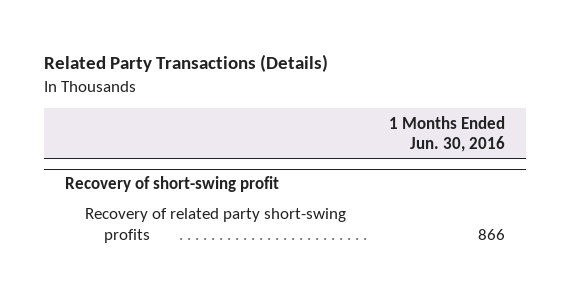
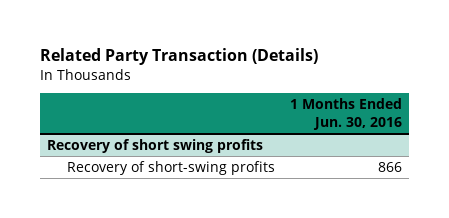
- Related Party Transactions (Details)
+ Related Party Transaction (Details)
- Recovery of short-swing profit
- Recovery of related party short-swing profits | 866
+ Recovery of short swing profits
+ Recovery of short-swing profits | 866

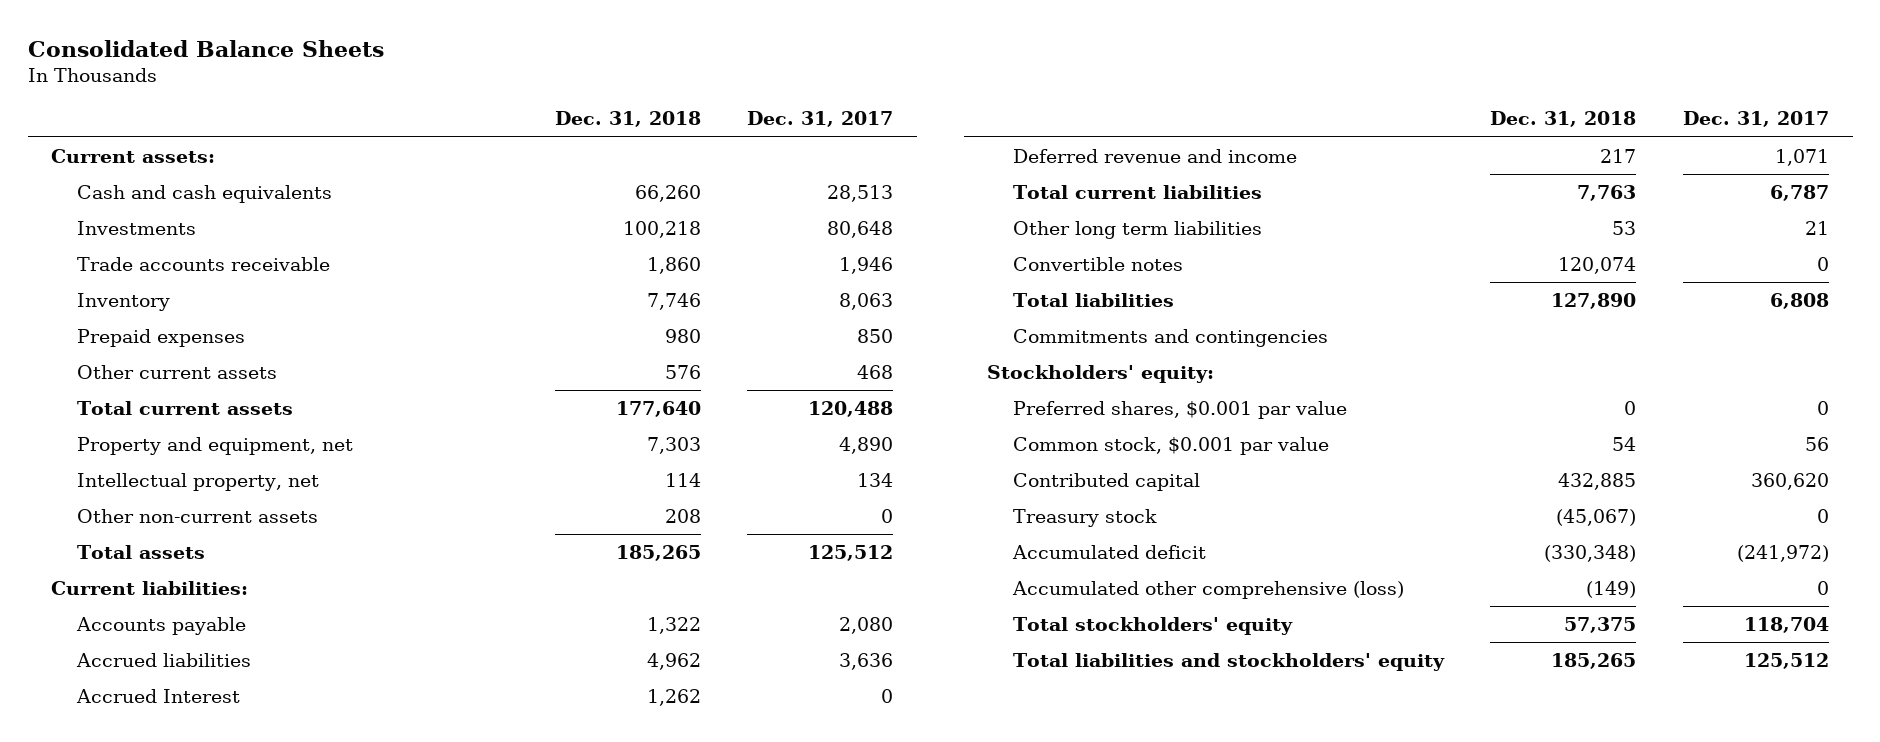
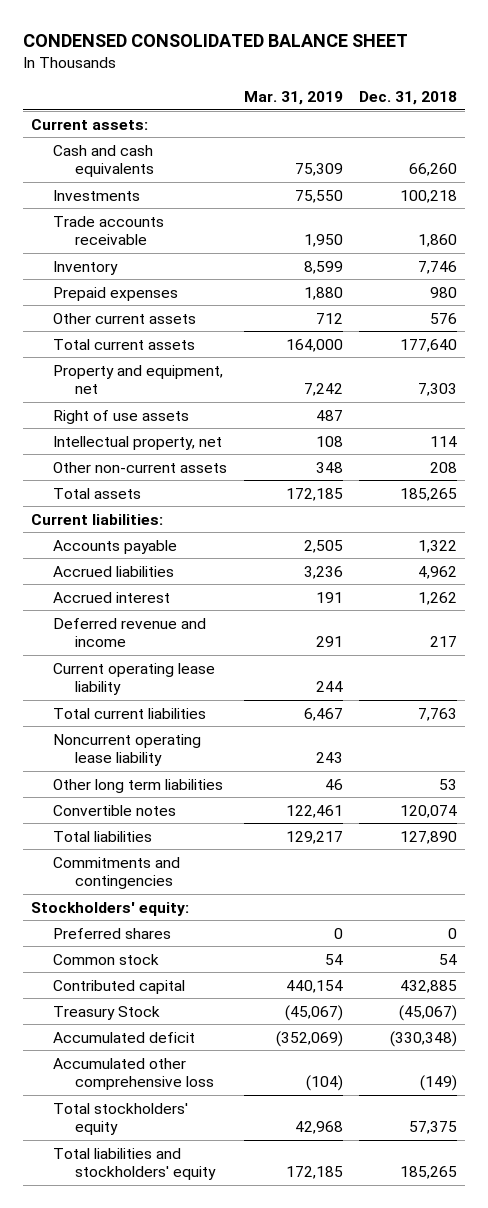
- Consolidated Balance Sheets
+ CONDENSED CONSOLIDATED BALANCE SHEET
- | Dec. 31, 2018 | Dec. 31, 2017
+ | Mar. 31, 2019 | Dec. 31, 2018
+ Right of use assets | 487 |
- Accrued Interest | 1,262 | 0
+ Accrued interest | 191 | 1,262
+ Current operating lease liability | 244 |
+ Noncurrent operating lease liability | 243 |
- Preferred shares, $0.001 par value | 0 | 0
- Common stock, $0.001 par value | 54 | 56
+ Preferred shares | 0 | 0
+ Common stock | 54 | 54
- Treasury stock | (45,067) | 0
+ Treasury Stock | (45,067) | (45,067)
- Accumulated other comprehensive (loss) | (149) | 0
+ Accumulated other comprehensive loss | (104) | (149)

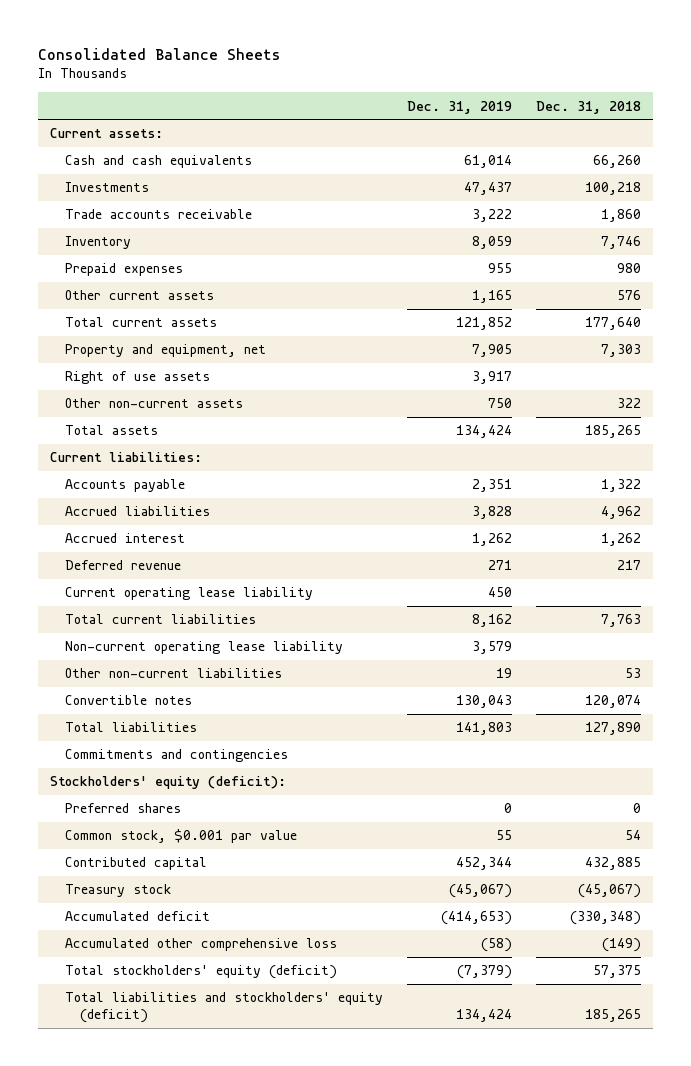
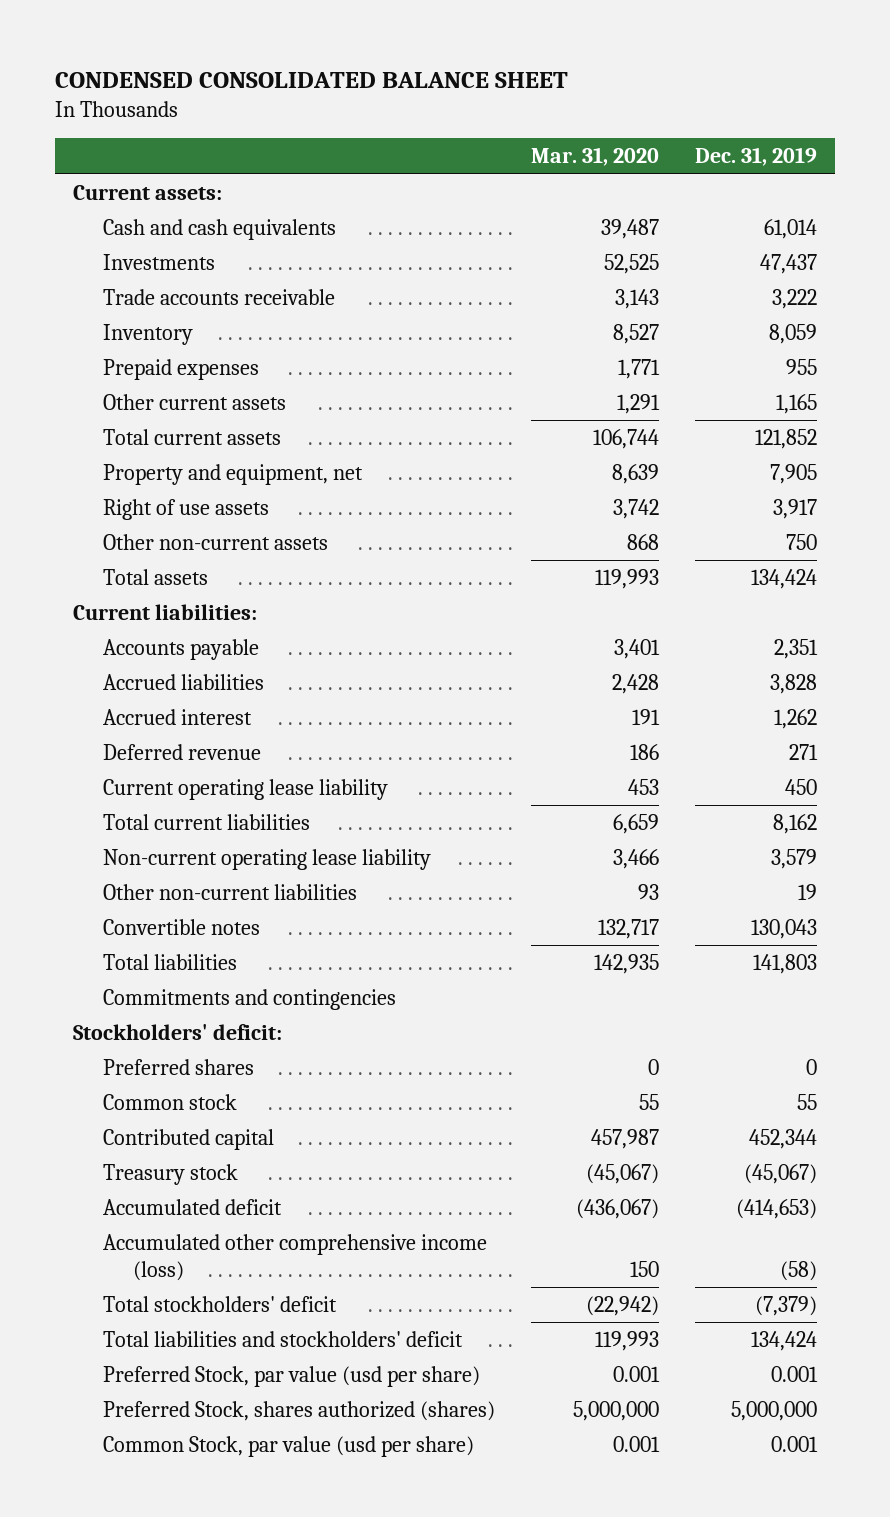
- Consolidated Balance Sheets
+ CONDENSED CONSOLIDATED BALANCE SHEET
- | Dec. 31, 2019 | Dec. 31, 2018
+ | Mar. 31, 2020 | Dec. 31, 2019
- Stockholders' equity (deficit):
+ Stockholders' deficit:
- Common stock, $0.001 par value | 55 | 54
+ Common stock | 55 | 55
- Accumulated other comprehensive loss | (58) | (149)
- Total stockholders' equity (deficit) | (7,379) | 57,375
- Total liabilities and stockholders' equity (deficit) | 134,424 | 185,265
+ Accumulated other comprehensive income (loss) | 150 | (58)
+ Total stockholders' deficit | (22,942) | (7,379)
+ Total liabilities and stockholders' deficit | 119,993 | 134,424
+ Preferred Stock, par value (usd per share) | 0.001 | 0.001
+ Preferred Stock, shares authorized (shares) | 5,000,000 | 5,000,000
+ Common Stock, par value (usd per share) | 0.001 | 0.001

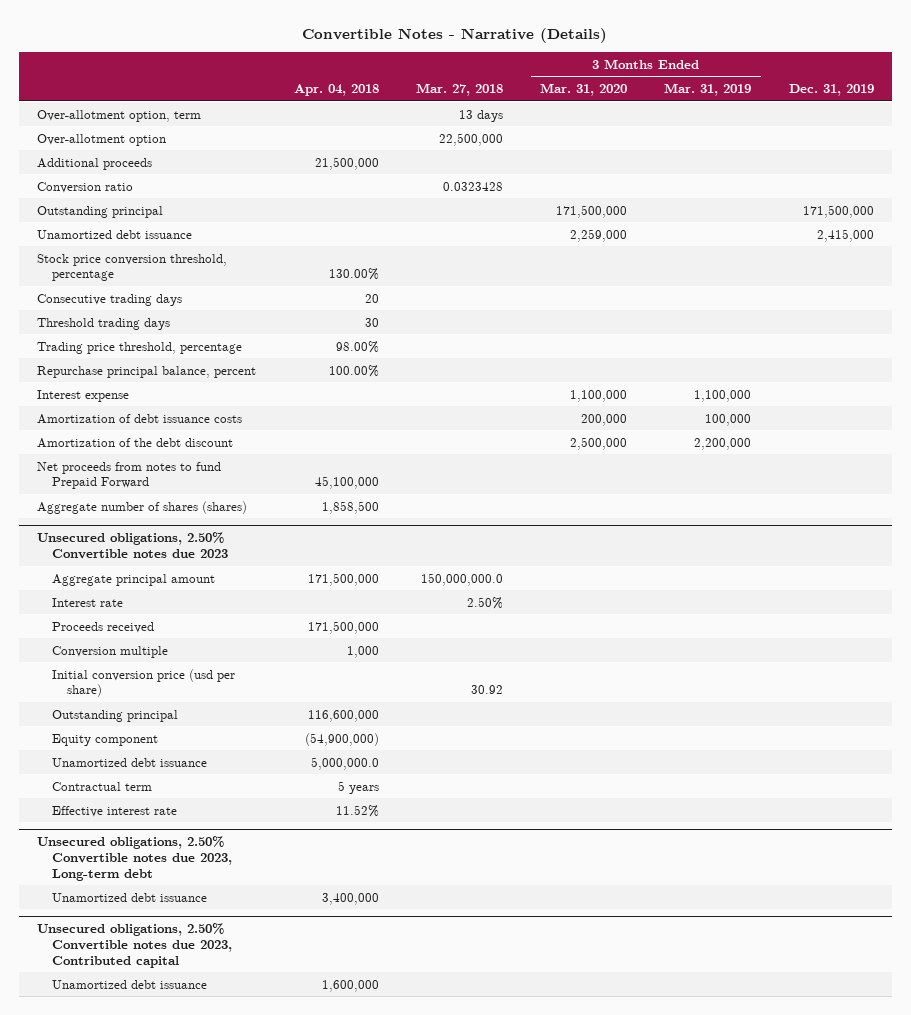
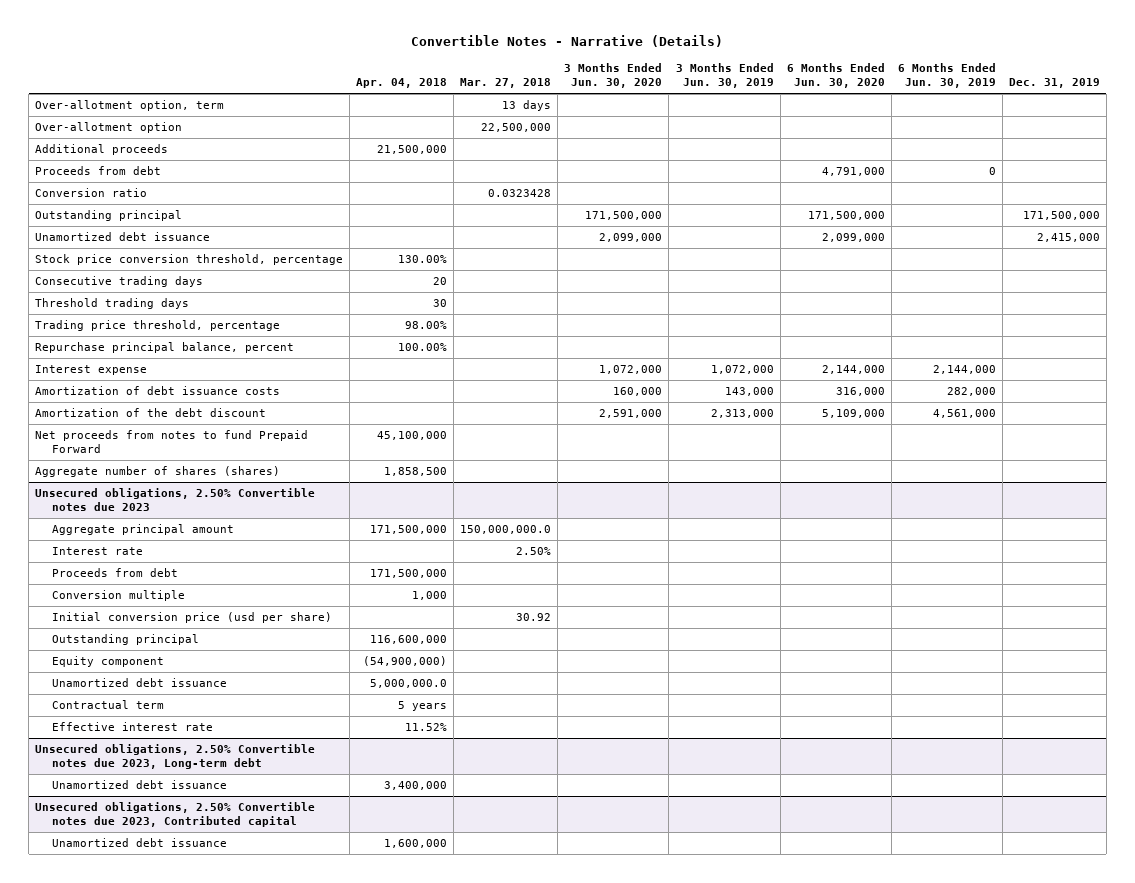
- | Apr. 04, 2018 | Mar. 27, 2018 | 3 Months Ended Mar. 31, 2020 | 3 Months Ended Mar. 31, 2019 | Dec. 31, 2019
+ | Apr. 04, 2018 | Mar. 27, 2018 | 3 Months Ended Jun. 30, 2020 | 3 Months Ended Jun. 30, 2019 | 6 Months Ended Jun. 30, 2020 | 6 Months Ended Jun. 30, 2019 | Dec. 31, 2019
+ Proceeds from debt | | | | | 4,791,000 | 0 |
@ Unsecured obligations, 2.50% Convertible notes due 2023
- Proceeds received | 171,500,000 | | | |
+ Proceeds from debt | 171,500,000 | | | | | |

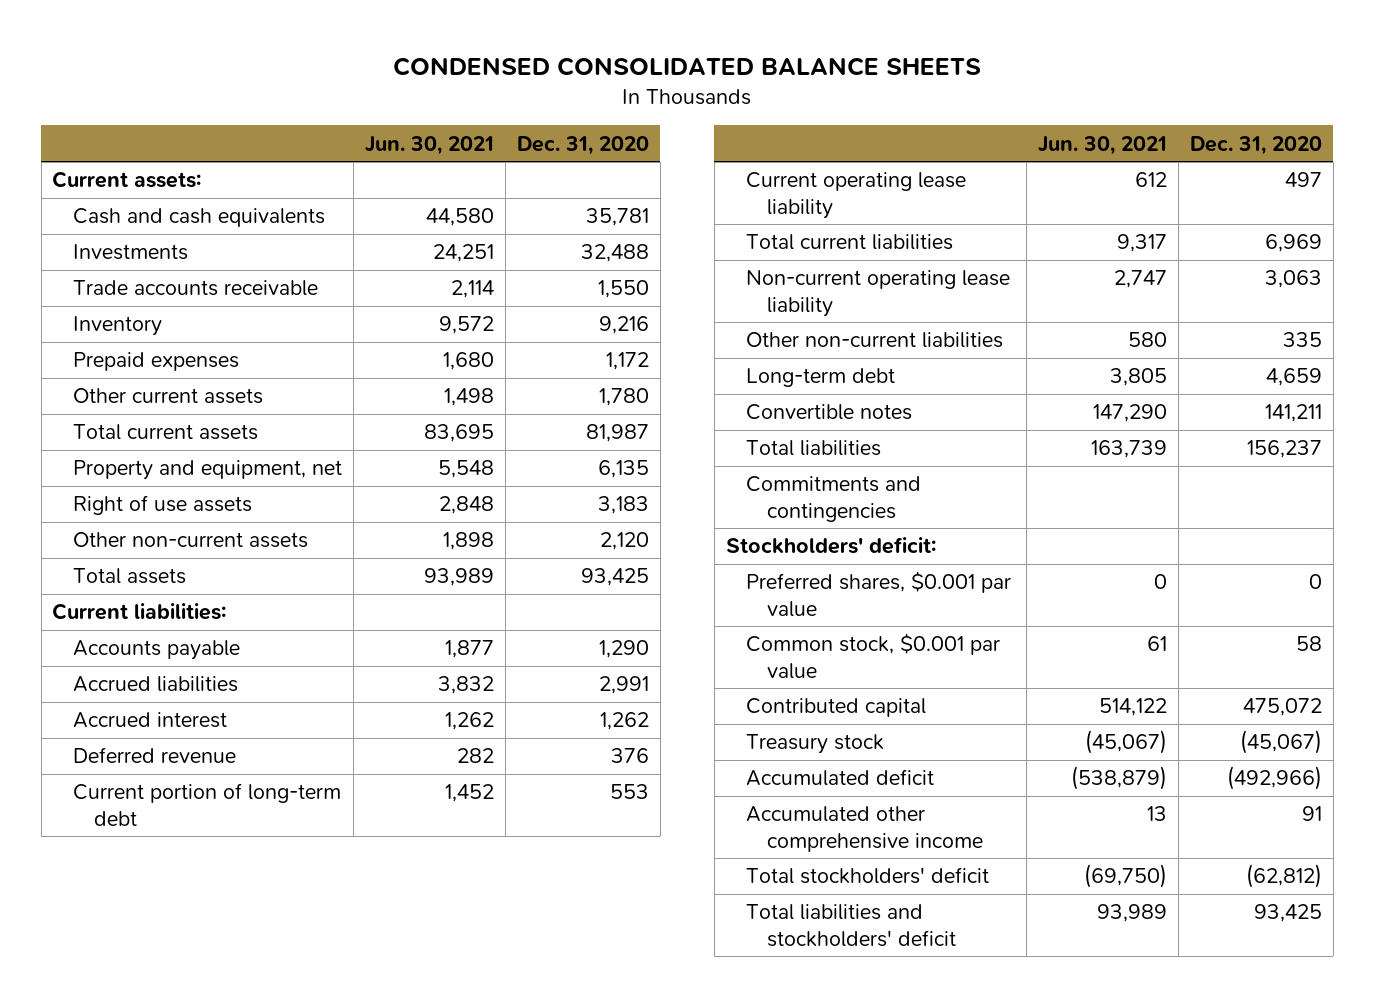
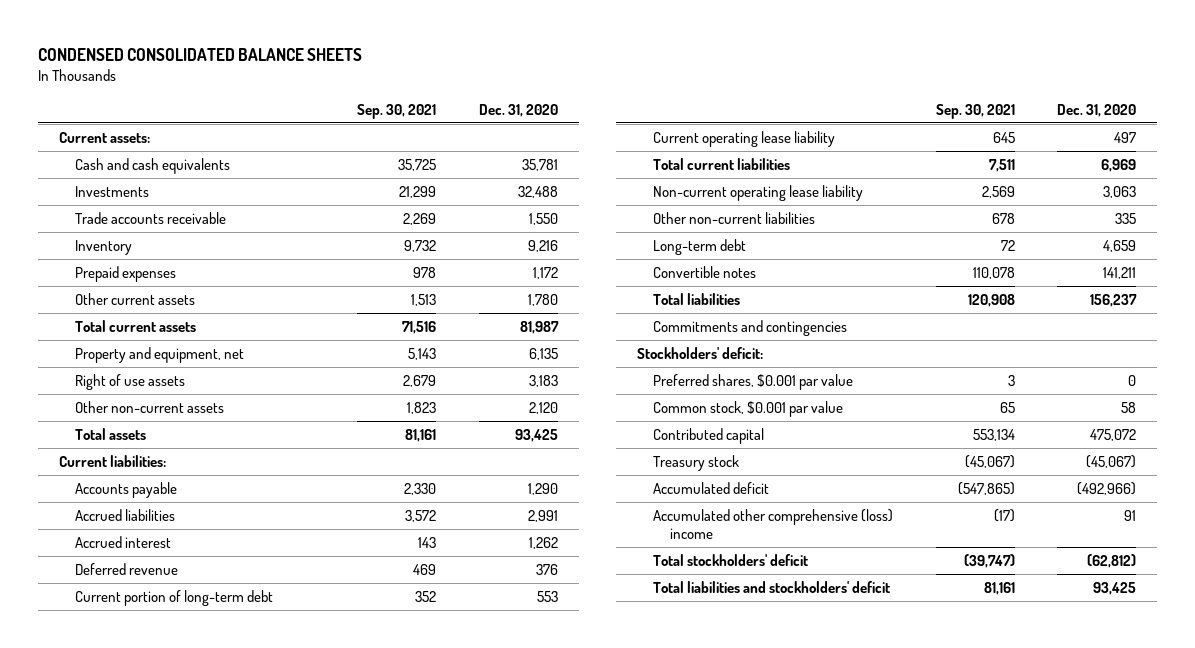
- | Jun. 30, 2021 | Dec. 31, 2020
+ | Sep. 30, 2021 | Dec. 31, 2020
- Accumulated other comprehensive income | 13 | 91
+ Accumulated other comprehensive (loss) income | (17) | 91

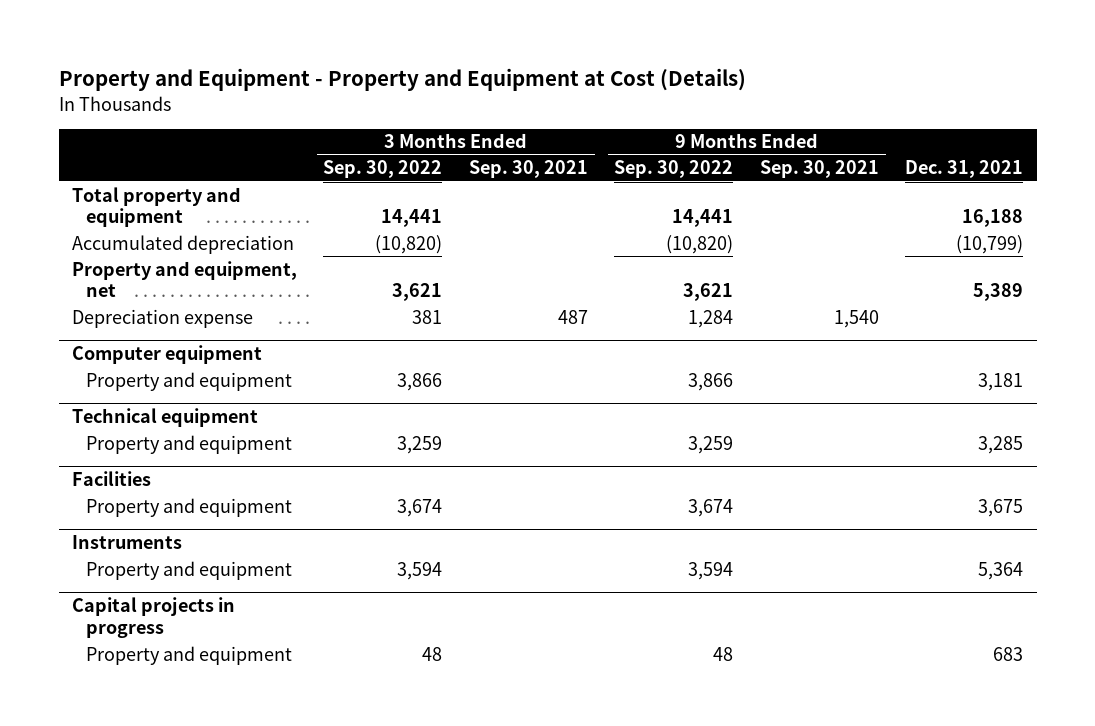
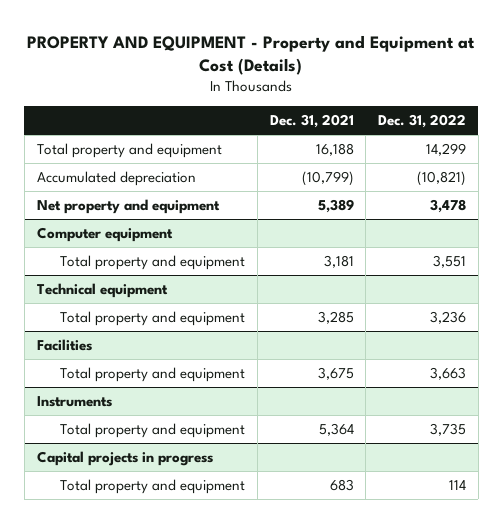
- Property and Equipment - Property and Equipment at Cost (Details)
+ PROPERTY AND EQUIPMENT - Property and Equipment at Cost (Details)
- | 3 Months Ended Sep. 30, 2022 | 3 Months Ended Sep. 30, 2021 | 9 Months Ended Sep. 30, 2022 | 9 Months Ended Sep. 30, 2021 | Dec. 31, 2021
+ | Dec. 31, 2021 | Dec. 31, 2022
- Property and equipment, net | 3,621 | | 3,621 | | 5,389
- Depreciation expense | 381 | 487 | 1,284 | 1,540 |
+ Net property and equipment | 5,389 | 3,478
@ Computer equipment
- Property and equipment | 3,866 | | 3,866 | | 3,181
+ Total property and equipment | 3,181 | 3,551
@ Technical equipment
- Property and equipment | 3,259 | | 3,259 | | 3,285
+ Total property and equipment | 3,285 | 3,236
@ Facilities
- Property and equipment | 3,674 | | 3,674 | | 3,675
+ Total property and equipment | 3,675 | 3,663
@ Instruments
- Property and equipment | 3,594 | | 3,594 | | 5,364
+ Total property and equipment | 5,364 | 3,735
@ Capital projects in progress
- Property and equipment | 48 | | 48 | | 683
+ Total property and equipment | 683 | 114

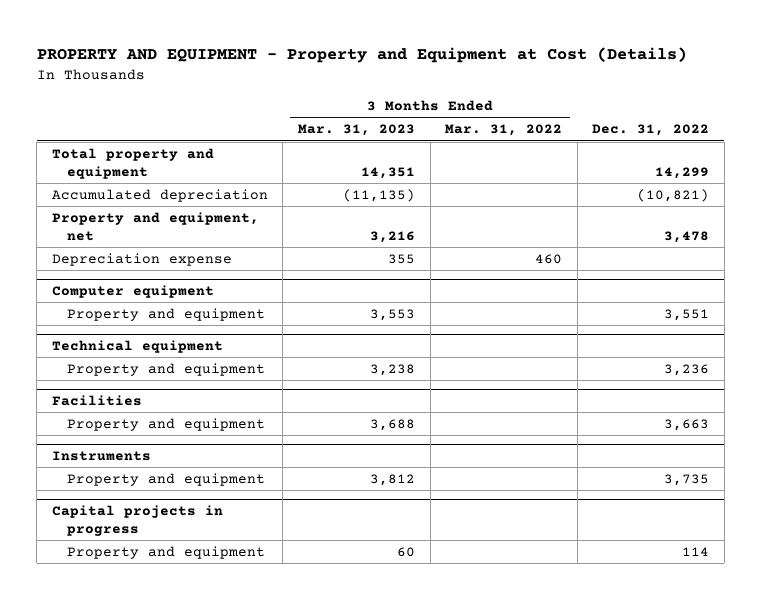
- | Dec. 31, 2021 | Dec. 31, 2022
+ | 3 Months Ended Mar. 31, 2023 | 3 Months Ended Mar. 31, 2022 | Dec. 31, 2022
- Net property and equipment | 5,389 | 3,478
+ Property and equipment, net | 3,216 | | 3,478
+ Depreciation expense | 355 | 460 |
@ Computer equipment
- Total property and equipment | 3,181 | 3,551
+ Property and equipment | 3,553 | | 3,551
@ Technical equipment
- Total property and equipment | 3,285 | 3,236
+ Property and equipment | 3,238 | | 3,236
@ Facilities
- Total property and equipment | 3,675 | 3,663
+ Property and equipment | 3,688 | | 3,663
@ Instruments
- Total property and equipment | 5,364 | 3,735
+ Property and equipment | 3,812 | | 3,735
@ Capital projects in progress
- Total property and equipment | 683 | 114
+ Property and equipment | 60 | | 114

